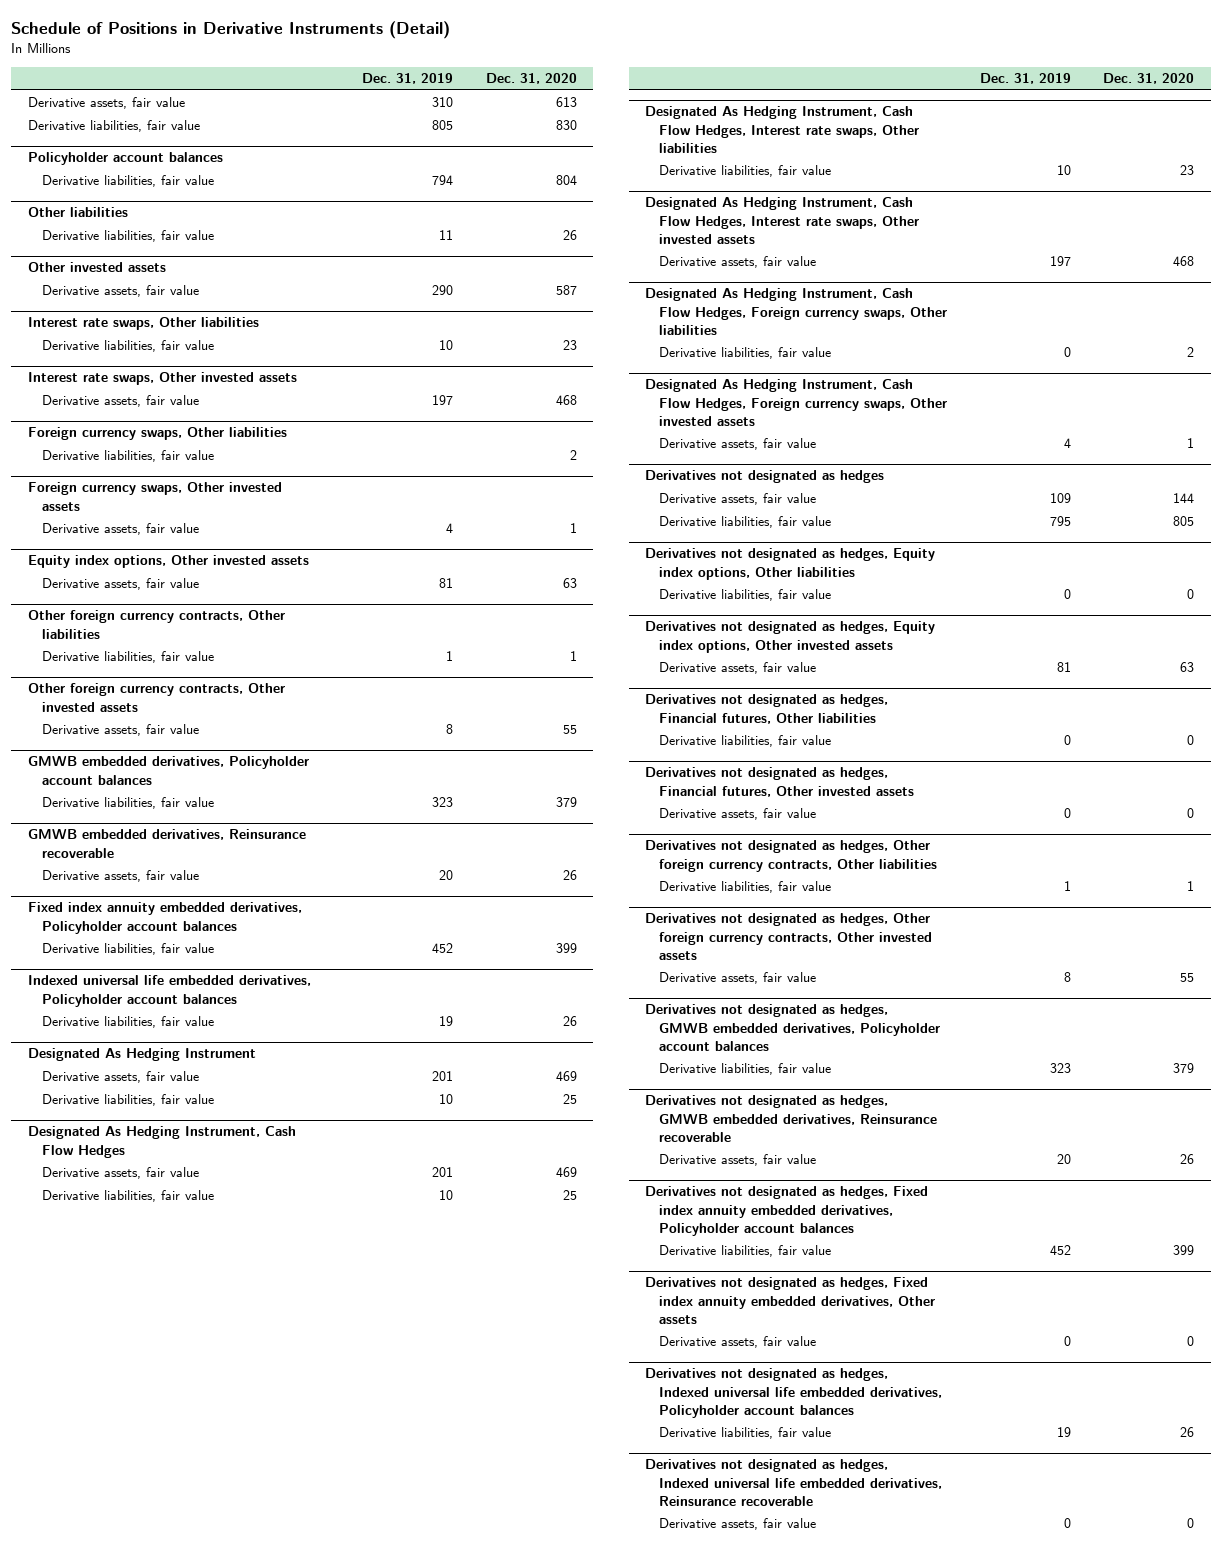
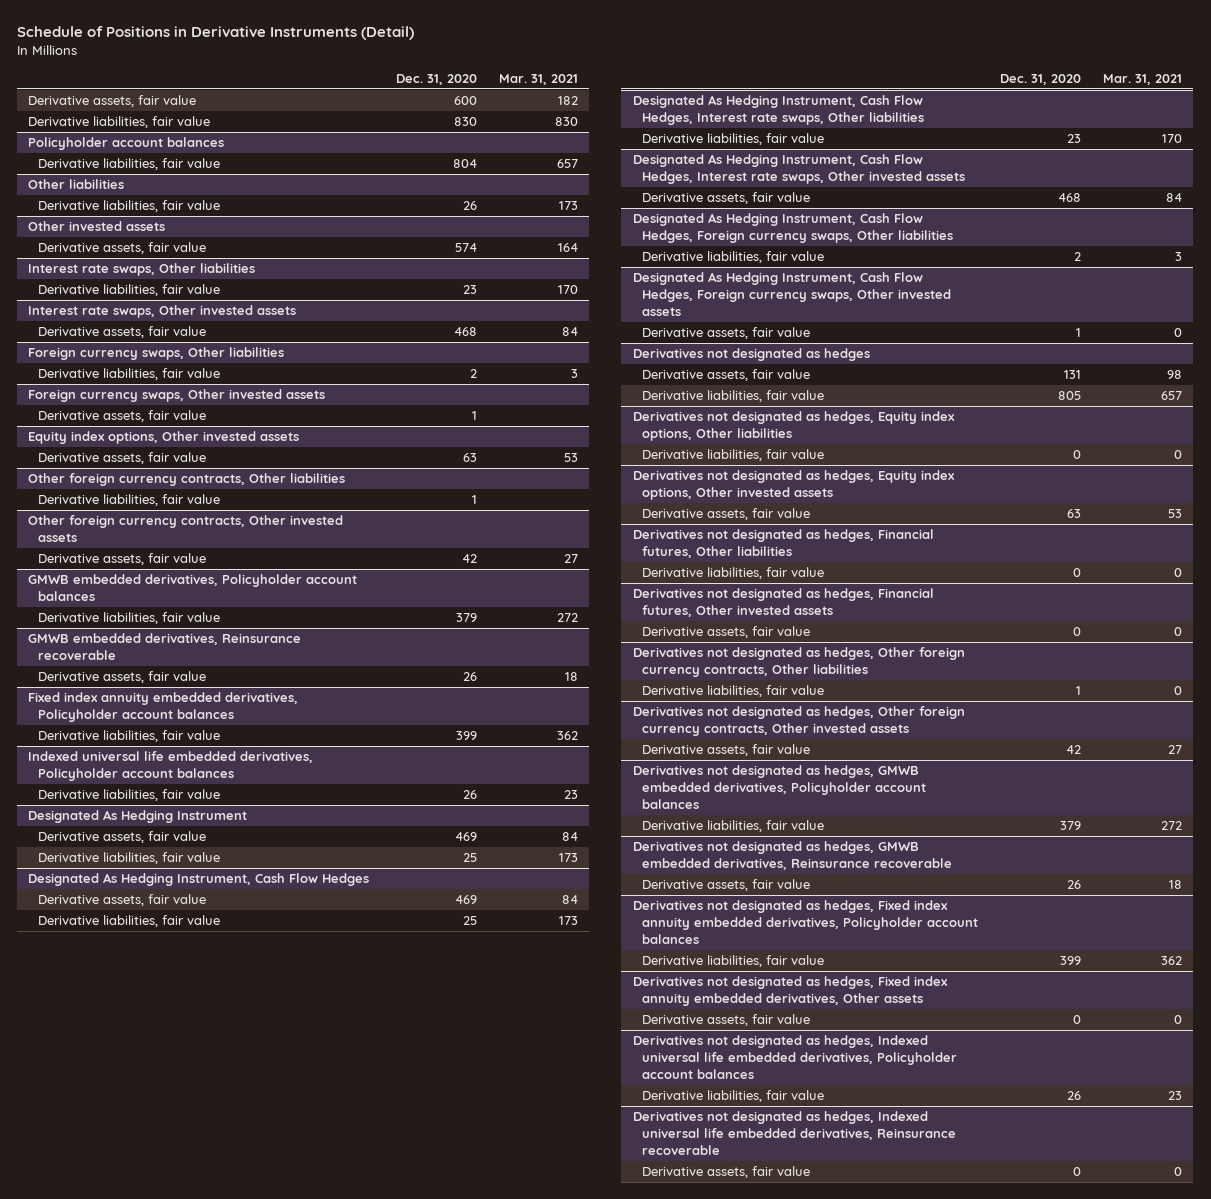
- | Dec. 31, 2019 | Dec. 31, 2020
+ | Dec. 31, 2020 | Mar. 31, 2021
- Derivative assets, fair value | 310 | 613
+ Derivative assets, fair value | 600 | 182
@ Other invested assets
- Derivative assets, fair value | 290 | 587
+ Derivative assets, fair value | 574 | 164
@ Other foreign currency contracts, Other invested assets
- Derivative assets, fair value | 8 | 55
+ Derivative assets, fair value | 42 | 27
@ Derivatives not designated as hedges
- Derivative assets, fair value | 109 | 144
+ Derivative assets, fair value | 131 | 98
@ Derivatives not designated as hedges, Other foreign currency contracts, Other invested assets
- Derivative assets, fair value | 8 | 55
+ Derivative assets, fair value | 42 | 27

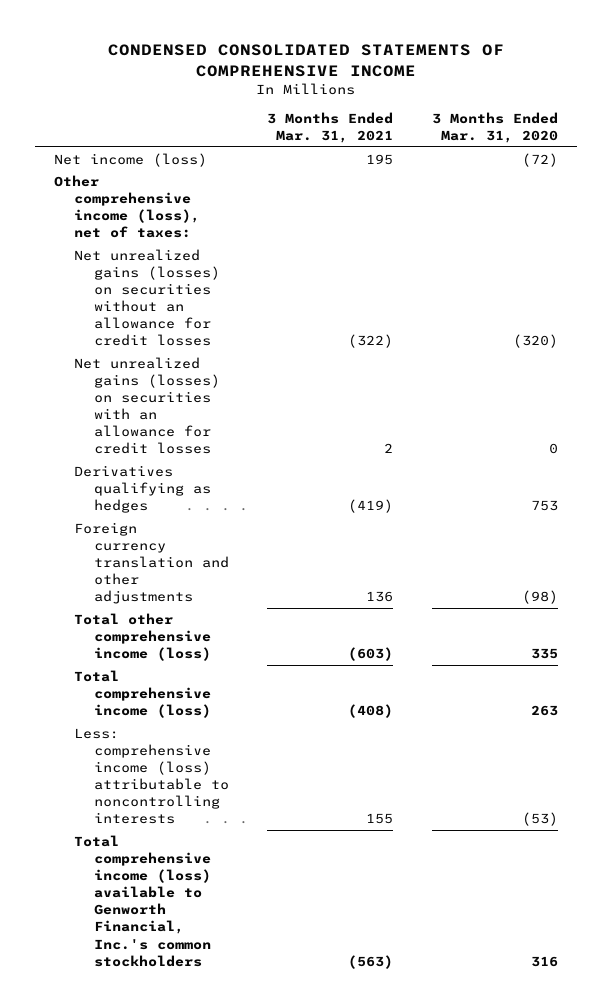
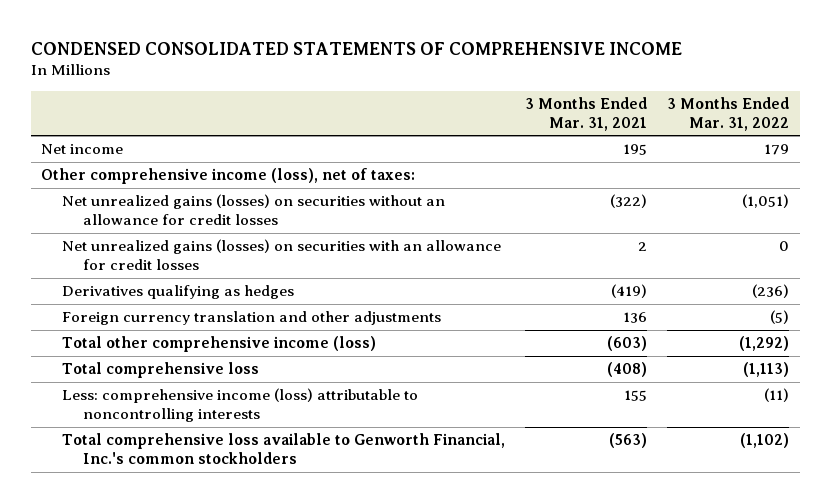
- | 3 Months Ended Mar. 31, 2021 | 3 Months Ended Mar. 31, 2020
+ | 3 Months Ended Mar. 31, 2021 | 3 Months Ended Mar. 31, 2022
- Net income (loss) | 195 | (72)
+ Net income | 195 | 179
- Total comprehensive income (loss) | (408) | 263
+ Total comprehensive loss | (408) | (1,113)
- Total comprehensive income (loss) available to Genworth Financial, Inc.'s common stockholders | (563) | 316
+ Total comprehensive loss available to Genworth Financial, Inc.'s common stockholders | (563) | (1,102)

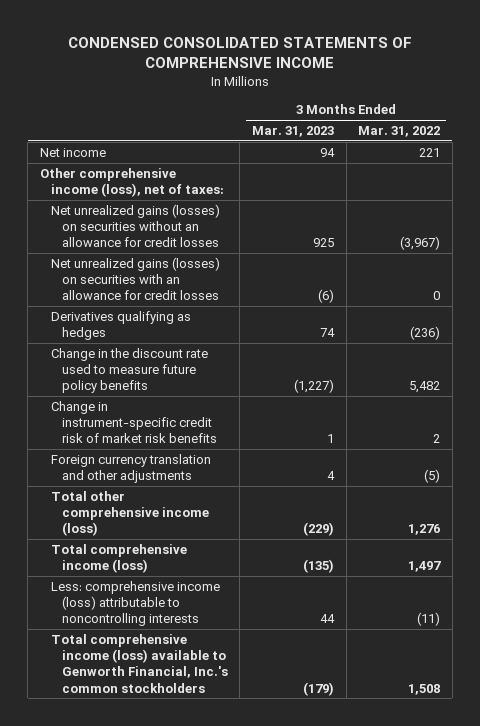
- | 3 Months Ended Mar. 31, 2021 | 3 Months Ended Mar. 31, 2022
+ | 3 Months Ended Mar. 31, 2023 | 3 Months Ended Mar. 31, 2022
- Net income | 195 | 179
+ Net income | 94 | 221
- Net unrealized gains (losses) on securities without an allowance for credit losses | (322) | (1,051)
+ Net unrealized gains (losses) on securities without an allowance for credit losses | 925 | (3,967)
+ Change in the discount rate used to measure future policy benefits | (1,227) | 5,482
+ Change in instrument-specific credit risk of market risk benefits | 1 | 2
- Total other comprehensive income (loss) | (603) | (1,292)
- Total comprehensive loss | (408) | (1,113)
+ Total other comprehensive income (loss) | (229) | 1,276
+ Total comprehensive income (loss) | (135) | 1,497
- Total comprehensive loss available to Genworth Financial, Inc.'s common stockholders | (563) | (1,102)
+ Total comprehensive income (loss) available to Genworth Financial, Inc.'s common stockholders | (179) | 1,508

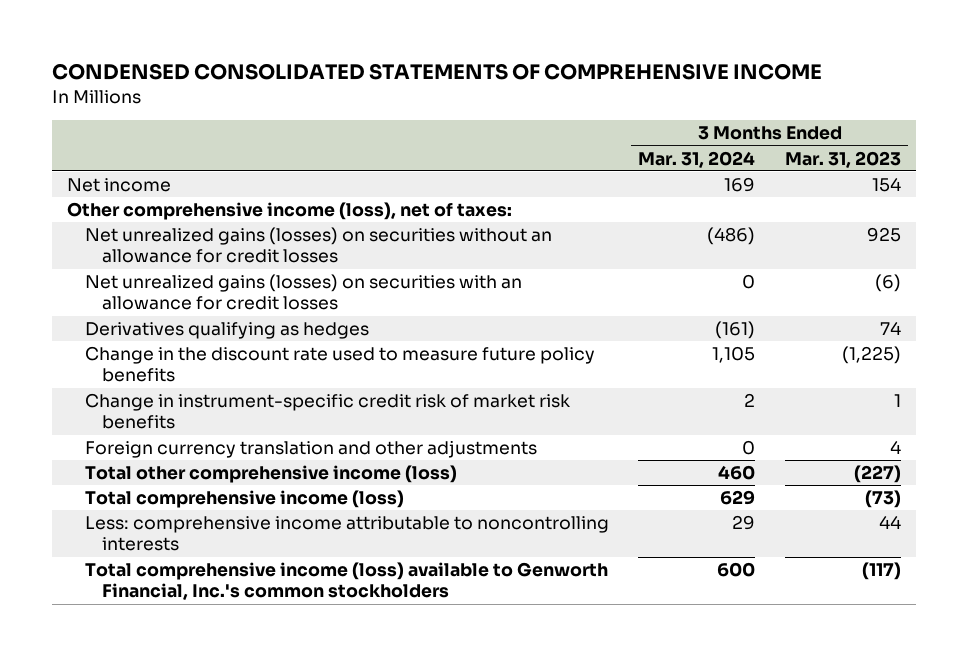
- | 3 Months Ended Mar. 31, 2023 | 3 Months Ended Mar. 31, 2022
+ | 3 Months Ended Mar. 31, 2024 | 3 Months Ended Mar. 31, 2023
- Net income | 94 | 221
+ Net income | 169 | 154
- Change in the discount rate used to measure future policy benefits | (1,227) | 5,482
+ Change in the discount rate used to measure future policy benefits | 1,105 | (1,225)
- Total other comprehensive income (loss) | (229) | 1,276
- Total comprehensive income (loss) | (135) | 1,497
- Less: comprehensive income (loss) attributable to noncontrolling interests | 44 | (11)
- Total comprehensive income (loss) available to Genworth Financial, Inc.'s common stockholders | (179) | 1,508
+ Total other comprehensive income (loss) | 460 | (227)
+ Total comprehensive income (loss) | 629 | (73)
+ Less: comprehensive income attributable to noncontrolling interests | 29 | 44
+ Total comprehensive income (loss) available to Genworth Financial, Inc.'s common stockholders | 600 | (117)

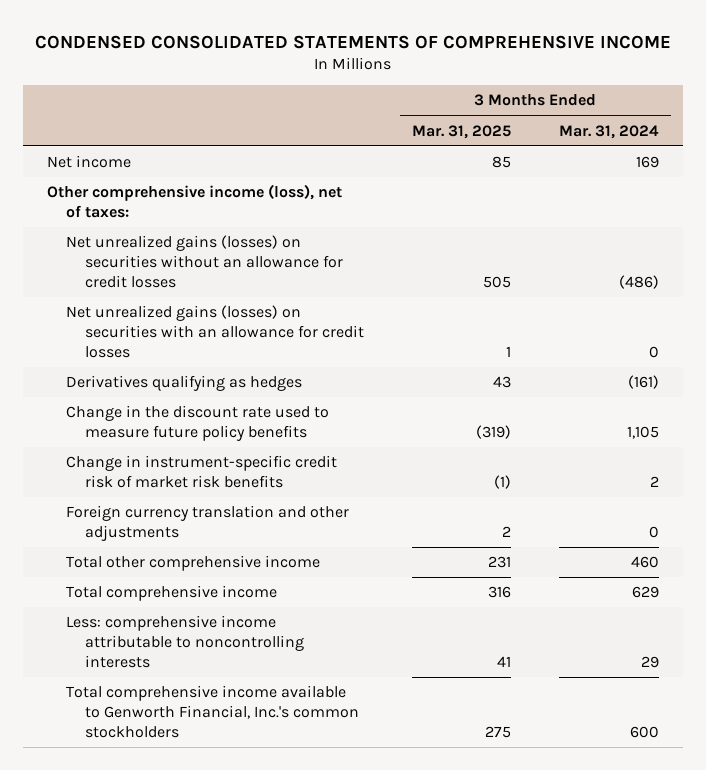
- | 3 Months Ended Mar. 31, 2024 | 3 Months Ended Mar. 31, 2023
+ | 3 Months Ended Mar. 31, 2025 | 3 Months Ended Mar. 31, 2024
- Total other comprehensive income (loss) | 460 | (227)
- Total comprehensive income (loss) | 629 | (73)
+ Total other comprehensive income | 231 | 460
+ Total comprehensive income | 316 | 629
- Total comprehensive income (loss) available to Genworth Financial, Inc.'s common stockholders | 600 | (117)
+ Total comprehensive income available to Genworth Financial, Inc.'s common stockholders | 275 | 600

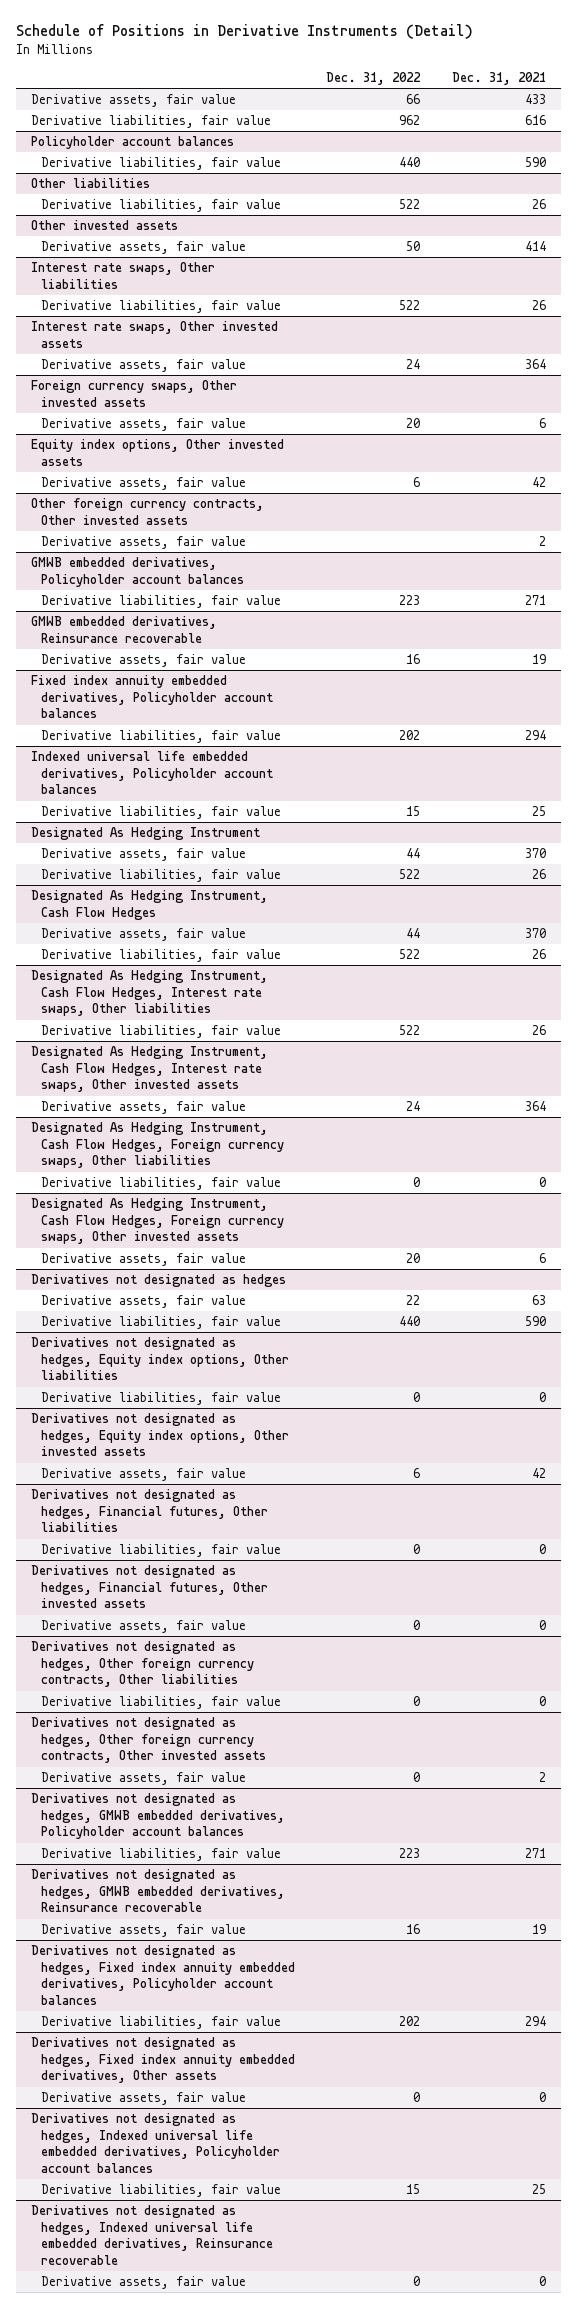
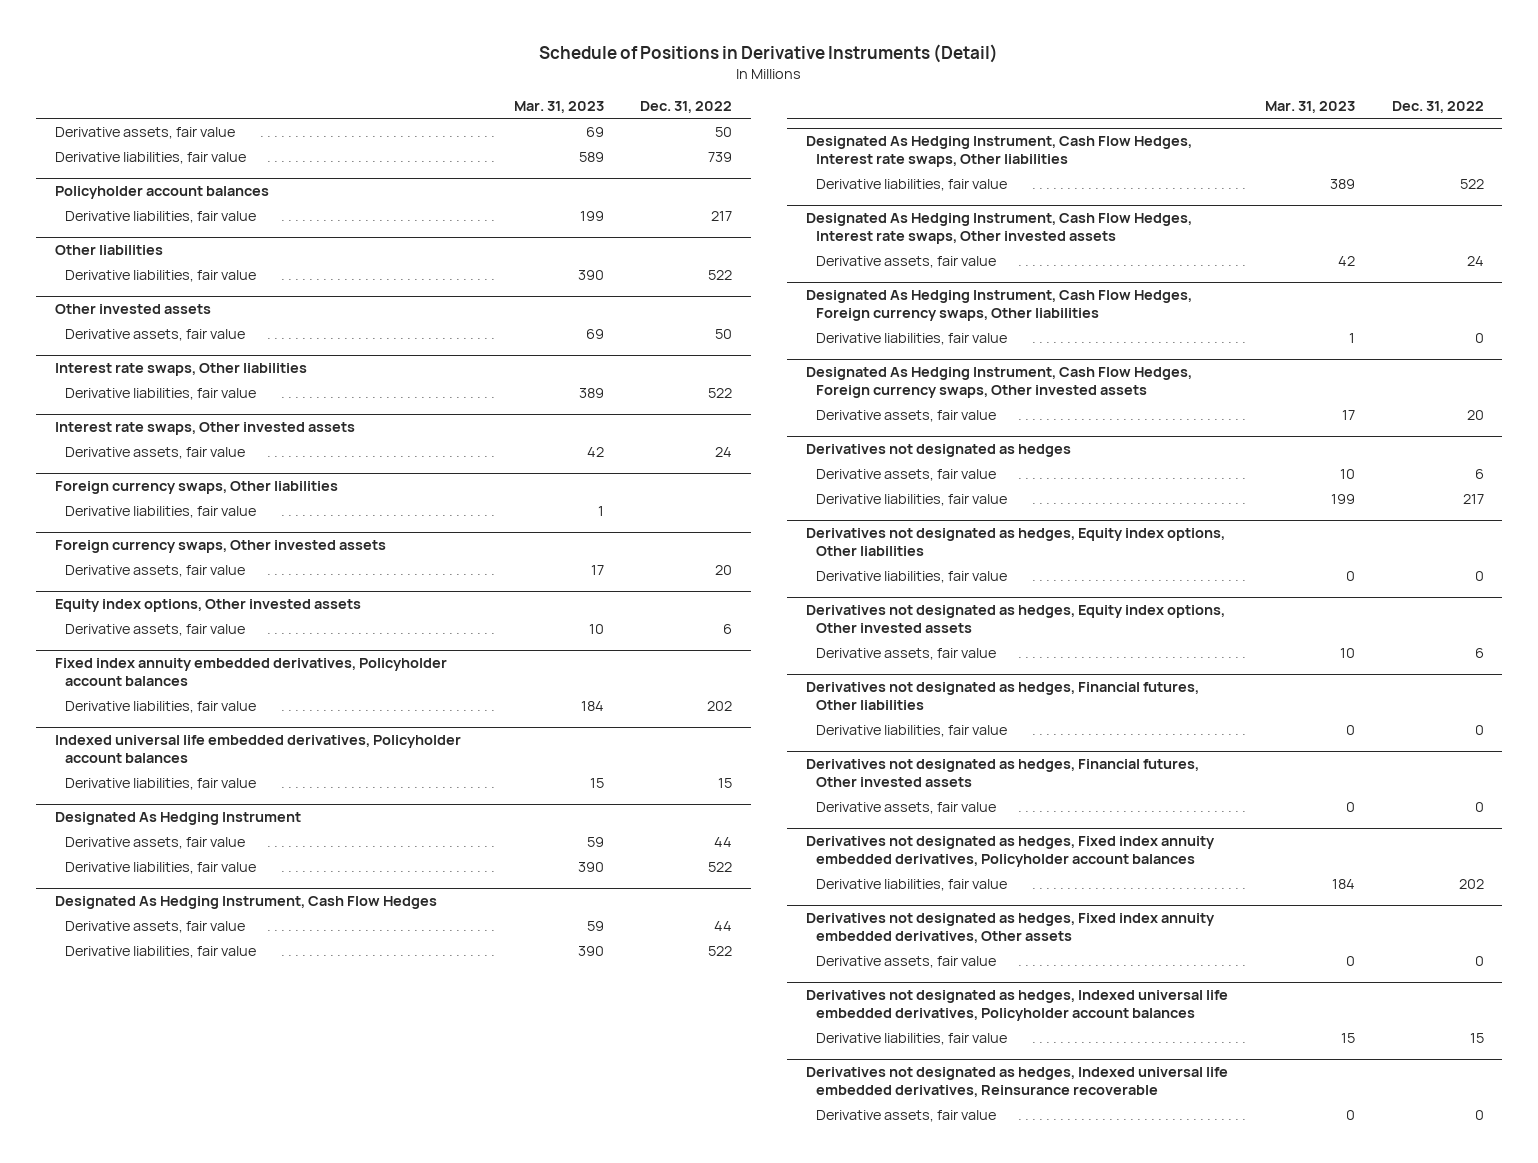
- | Dec. 31, 2022 | Dec. 31, 2021
+ | Mar. 31, 2023 | Dec. 31, 2022
- Derivative assets, fair value | 66 | 433
- Derivative liabilities, fair value | 962 | 616
+ Derivative assets, fair value | 69 | 50
+ Derivative liabilities, fair value | 589 | 739
@ Policyholder account balances
- Derivative liabilities, fair value | 440 | 590
+ Derivative liabilities, fair value | 199 | 217
+ Foreign currency swaps, Other liabilities
+ Derivative liabilities, fair value | 1 |
- Other foreign currency contracts, Other invested assets
- Derivative assets, fair value | | 2
- GMWB embedded derivatives, Policyholder account balances
- Derivative liabilities, fair value | 223 | 271
- GMWB embedded derivatives, Reinsurance recoverable
- Derivative assets, fair value | 16 | 19
@ Derivatives not designated as hedges
- Derivative assets, fair value | 22 | 63
- Derivative liabilities, fair value | 440 | 590
+ Derivative assets, fair value | 10 | 6
+ Derivative liabilities, fair value | 199 | 217
- Derivatives not designated as hedges, Other foreign currency contracts, Other liabilities
- Derivative liabilities, fair value | 0 | 0
- Derivatives not designated as hedges, Other foreign currency contracts, Other invested assets
- Derivative assets, fair value | 0 | 2
- Derivatives not designated as hedges, GMWB embedded derivatives, Policyholder account balances
- Derivative liabilities, fair value | 223 | 271
- Derivatives not designated as hedges, GMWB embedded derivatives, Reinsurance recoverable
- Derivative assets, fair value | 16 | 19

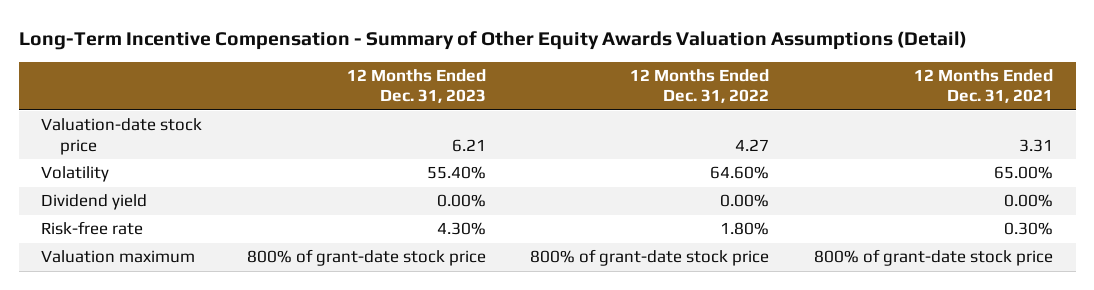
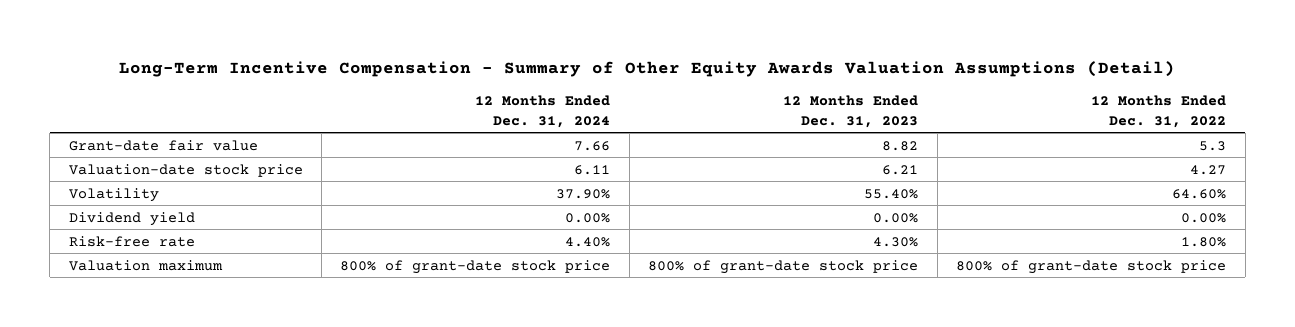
- | 12 Months Ended Dec. 31, 2023 | 12 Months Ended Dec. 31, 2022 | 12 Months Ended Dec. 31, 2021
+ | 12 Months Ended Dec. 31, 2024 | 12 Months Ended Dec. 31, 2023 | 12 Months Ended Dec. 31, 2022
+ Grant-date fair value | 7.66 | 8.82 | 5.3

